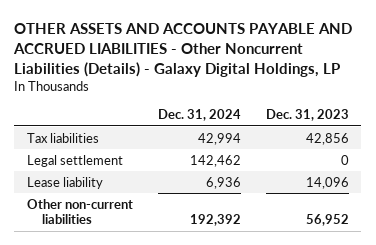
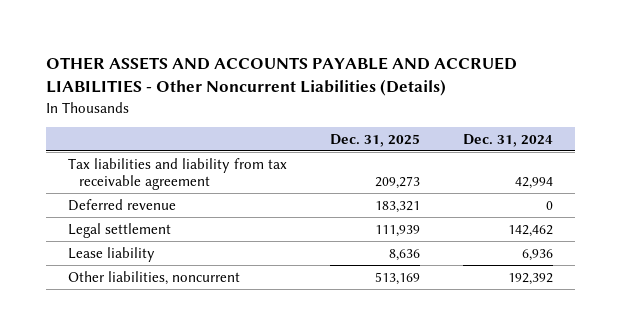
- OTHER ASSETS AND ACCOUNTS PAYABLE AND ACCRUED LIABILITIES - Other Noncurrent Liabilities (Details) - Galaxy Digital Holdings, LP
+ OTHER ASSETS AND ACCOUNTS PAYABLE AND ACCRUED LIABILITIES - Other Noncurrent Liabilities (Details)
- | Dec. 31, 2024 | Dec. 31, 2023
+ | Dec. 31, 2025 | Dec. 31, 2024
- Tax liabilities | 42,994 | 42,856
+ Tax liabilities and liability from tax receivable agreement | 209,273 | 42,994
+ Deferred revenue | 183,321 | 0
- Other non-current liabilities | 192,392 | 56,952
+ Other liabilities, noncurrent | 513,169 | 192,392

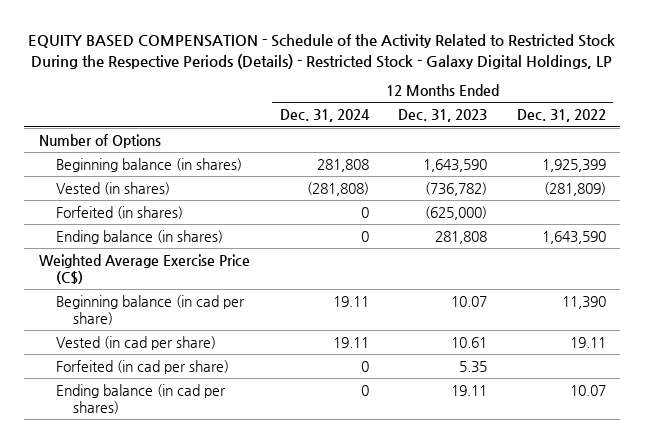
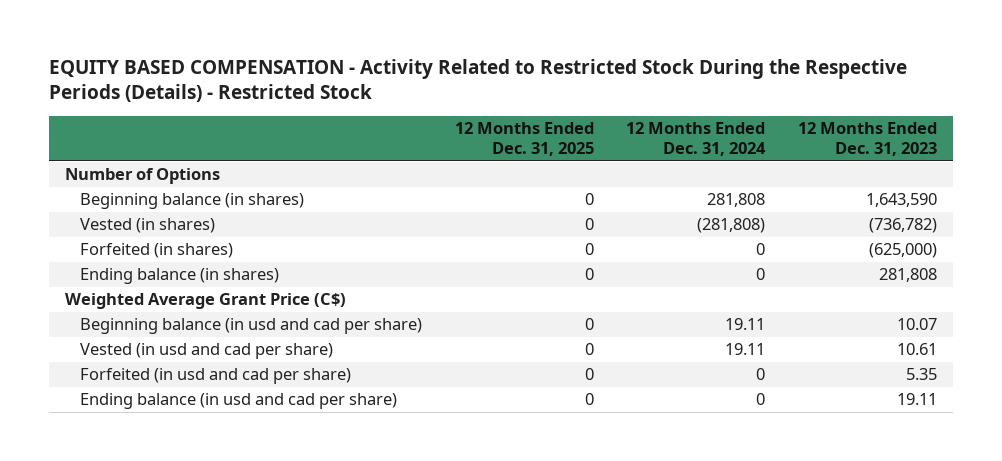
- EQUITY BASED COMPENSATION - Schedule of the Activity Related to Restricted Stock During the Respective Periods (Details) - Restricted Stock - Galaxy Digital Holdings, LP
+ EQUITY BASED COMPENSATION - Activity Related to Restricted Stock During the Respective Periods (Details) - Restricted Stock
- | 12 Months Ended Dec. 31, 2024 | 12 Months Ended Dec. 31, 2023 | 12 Months Ended Dec. 31, 2022
+ | 12 Months Ended Dec. 31, 2025 | 12 Months Ended Dec. 31, 2024 | 12 Months Ended Dec. 31, 2023
- Weighted Average Exercise Price (C$)
- Beginning balance (in cad per share) | 19.11 | 10.07 | 11,390
- Vested (in cad per share) | 19.11 | 10.61 | 19.11
- Forfeited (in cad per share) | 0 | 5.35 |
- Ending balance (in cad per shares) | 0 | 19.11 | 10.07
+ Weighted Average Grant Price (C$)
+ Beginning balance (in usd and cad per share) | 0 | 19.11 | 10.07
+ Vested (in usd and cad per share) | 0 | 19.11 | 10.61
+ Forfeited (in usd and cad per share) | 0 | 0 | 5.35
+ Ending balance (in usd and cad per share) | 0 | 0 | 19.11

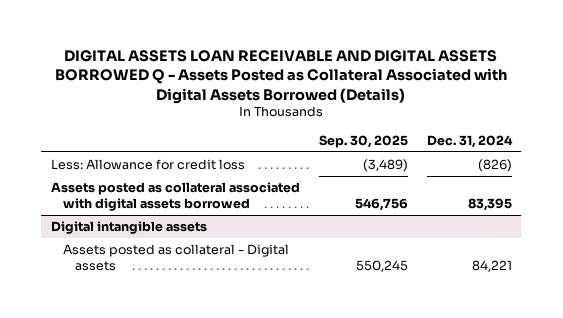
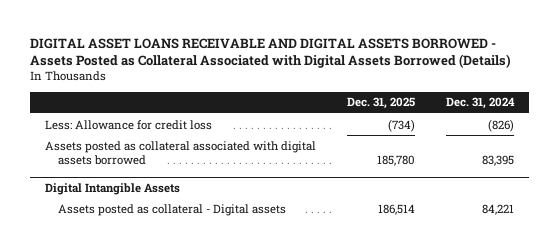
- DIGITAL ASSETS LOAN RECEIVABLE AND DIGITAL ASSETS BORROWED Q - Assets Posted as Collateral Associated with Digital Assets Borrowed (Details)
+ DIGITAL ASSET LOANS RECEIVABLE AND DIGITAL ASSETS BORROWED - Assets Posted as Collateral Associated with Digital Assets Borrowed (Details)
- | Sep. 30, 2025 | Dec. 31, 2024
+ | Dec. 31, 2025 | Dec. 31, 2024
- Digital intangible assets
+ Digital Intangible Assets

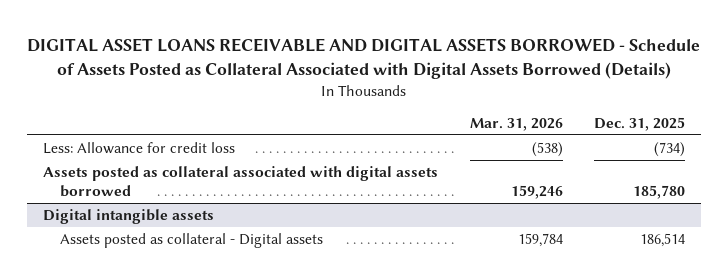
- DIGITAL ASSET LOANS RECEIVABLE AND DIGITAL ASSETS BORROWED - Assets Posted as Collateral Associated with Digital Assets Borrowed (Details)
+ DIGITAL ASSET LOANS RECEIVABLE AND DIGITAL ASSETS BORROWED - Schedule of Assets Posted as Collateral Associated with Digital Assets Borrowed (Details)
- | Dec. 31, 2025 | Dec. 31, 2024
+ | Mar. 31, 2026 | Dec. 31, 2025
- Digital Intangible Assets
+ Digital intangible assets

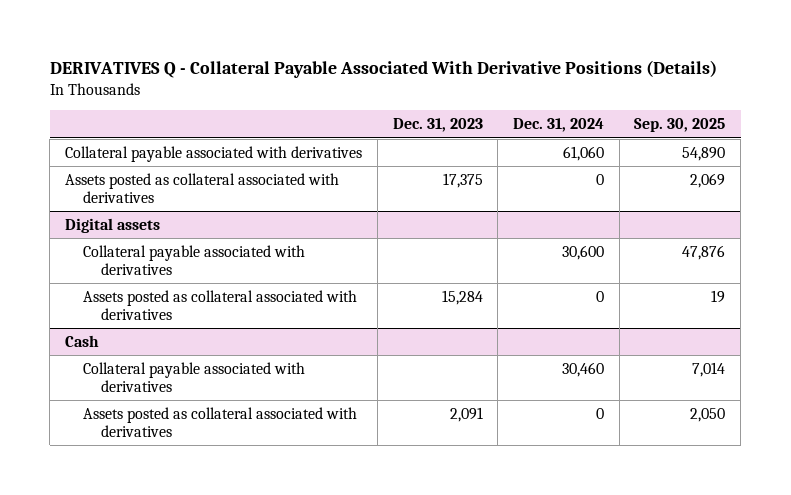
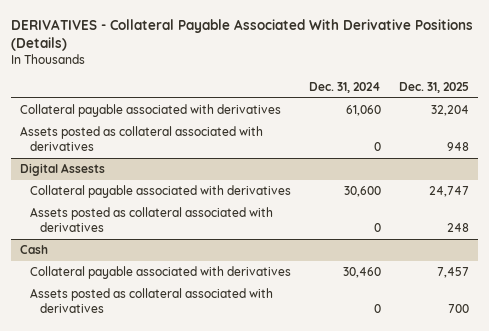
- DERIVATIVES Q - Collateral Payable Associated With Derivative Positions (Details)
+ DERIVATIVES - Collateral Payable Associated With Derivative Positions (Details)
- | Dec. 31, 2023 | Dec. 31, 2024 | Sep. 30, 2025
+ | Dec. 31, 2024 | Dec. 31, 2025
- Digital assets
+ Digital Assests

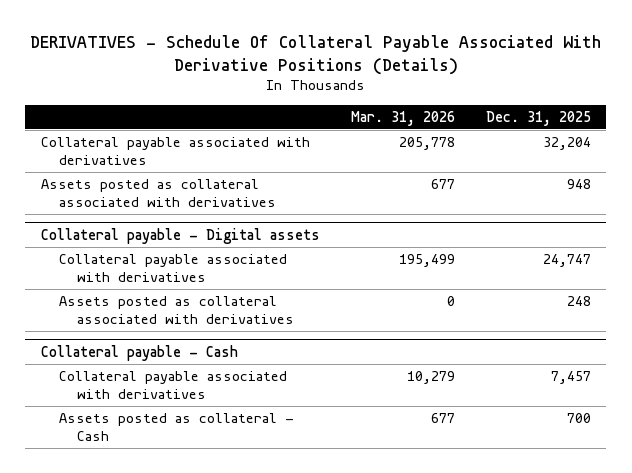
- DERIVATIVES - Collateral Payable Associated With Derivative Positions (Details)
+ DERIVATIVES - Schedule Of Collateral Payable Associated With Derivative Positions (Details)
- | Dec. 31, 2024 | Dec. 31, 2025
+ | Mar. 31, 2026 | Dec. 31, 2025
- Digital Assests
+ Collateral payable - Digital assets
- Cash
+ Collateral payable - Cash
- Assets posted as collateral associated with derivatives | 0 | 700
+ Assets posted as collateral - Cash | 677 | 700

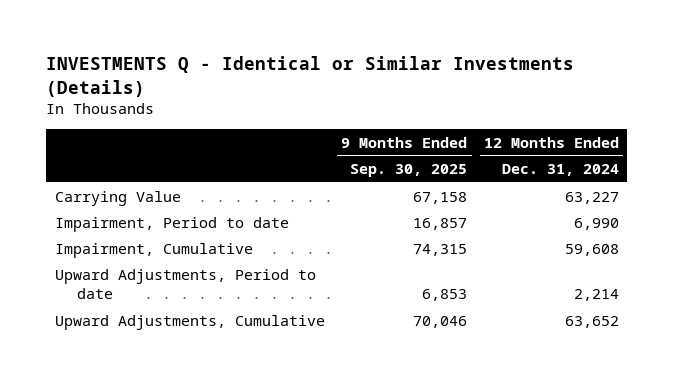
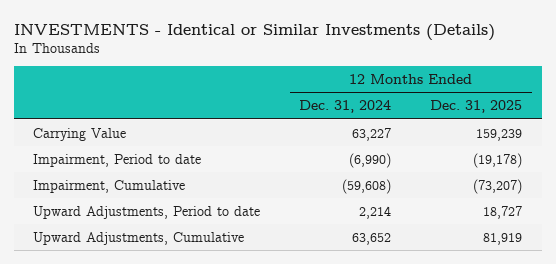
- INVESTMENTS Q - Identical or Similar Investments (Details)
+ INVESTMENTS - Identical or Similar Investments (Details)
- | 9 Months Ended Sep. 30, 2025 | 12 Months Ended Dec. 31, 2024
+ | 12 Months Ended Dec. 31, 2024 | 12 Months Ended Dec. 31, 2025
- Impairment, Period to date | 16,857 | 6,990
- Impairment, Cumulative | 74,315 | 59,608
+ Impairment, Period to date | (6,990) | (19,178)
+ Impairment, Cumulative | (59,608) | (73,207)

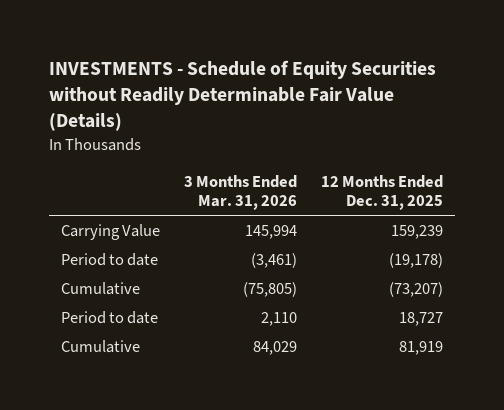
- INVESTMENTS - Identical or Similar Investments (Details)
+ INVESTMENTS - Schedule of Equity Securities without Readily Determinable Fair Value (Details)
- | 12 Months Ended Dec. 31, 2024 | 12 Months Ended Dec. 31, 2025
+ | 3 Months Ended Mar. 31, 2026 | 12 Months Ended Dec. 31, 2025
- Impairment, Period to date | (6,990) | (19,178)
- Impairment, Cumulative | (59,608) | (73,207)
- Upward Adjustments, Period to date | 2,214 | 18,727
- Upward Adjustments, Cumulative | 63,652 | 81,919
+ Period to date | (3,461) | (19,178)
+ Cumulative | (75,805) | (73,207)
+ Period to date | 2,110 | 18,727
+ Cumulative | 84,029 | 81,919

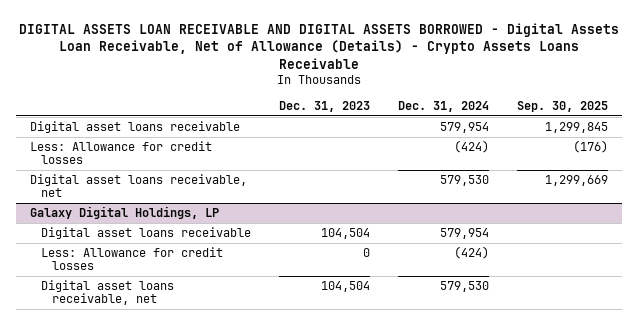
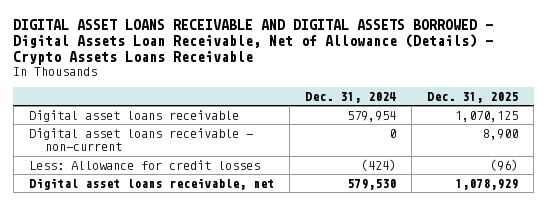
- DIGITAL ASSETS LOAN RECEIVABLE AND DIGITAL ASSETS BORROWED - Digital Assets Loan Receivable, Net of Allowance (Details) - Crypto Assets Loans Receivable
+ DIGITAL ASSET LOANS RECEIVABLE AND DIGITAL ASSETS BORROWED - Digital Assets Loan Receivable, Net of Allowance (Details) - Crypto Assets Loans Receivable
- | Dec. 31, 2023 | Dec. 31, 2024 | Sep. 30, 2025
+ | Dec. 31, 2024 | Dec. 31, 2025
- Less: Allowance for credit losses | | (424) | (176)
- Digital asset loans receivable, net | | 579,530 | 1,299,669
- Galaxy Digital Holdings, LP
- Digital asset loans receivable | 104,504 | 579,954 |
+ Digital asset loans receivable - non-current | 0 | 8,900

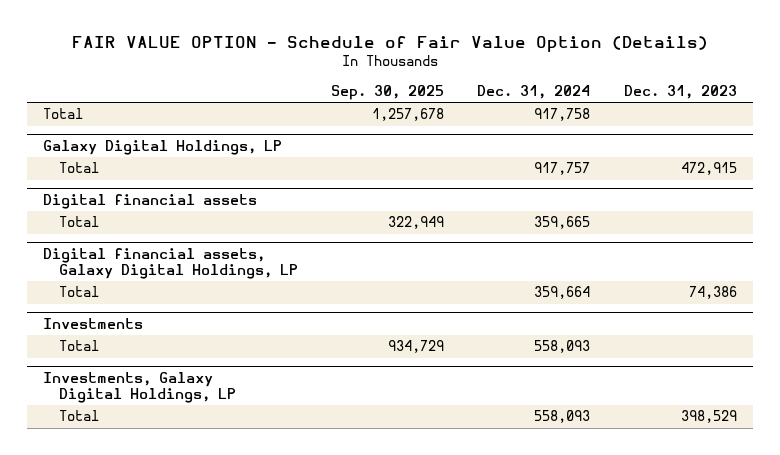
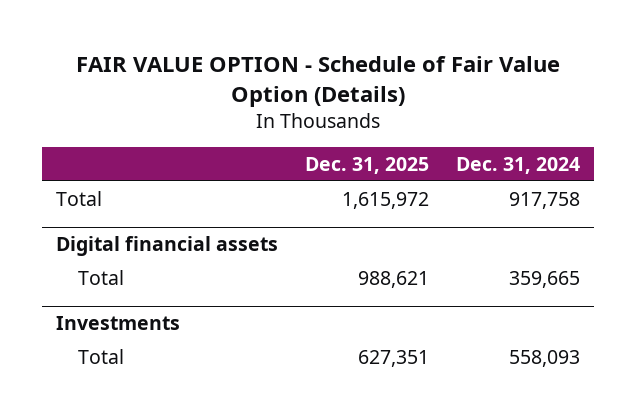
- | Sep. 30, 2025 | Dec. 31, 2024 | Dec. 31, 2023
+ | Dec. 31, 2025 | Dec. 31, 2024
- Galaxy Digital Holdings, LP
- Total | | 917,757 | 472,915
- Digital financial assets, Galaxy Digital Holdings, LP
- Total | | 359,664 | 74,386
- Investments, Galaxy Digital Holdings, LP
- Total | | 558,093 | 398,529

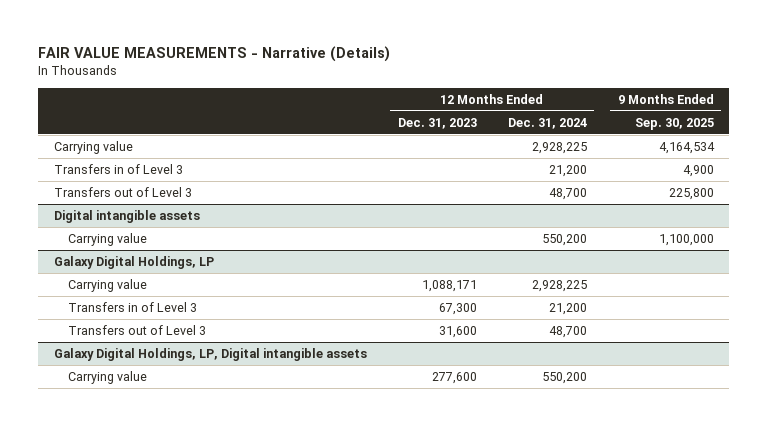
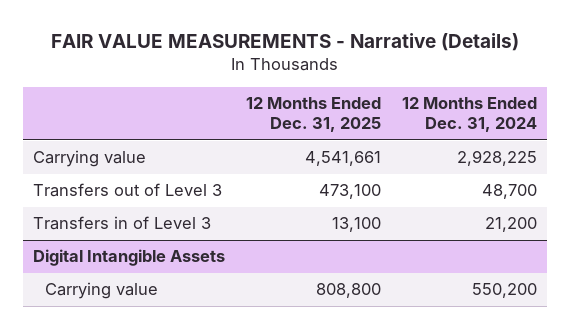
- | 12 Months Ended Dec. 31, 2023 | 12 Months Ended Dec. 31, 2024 | 9 Months Ended Sep. 30, 2025
+ | 12 Months Ended Dec. 31, 2025 | 12 Months Ended Dec. 31, 2024
- Transfers in of Level 3 | | 21,200 | 4,900
- Digital intangible assets
- Carrying value | | 550,200 | 1,100,000
- Galaxy Digital Holdings, LP
- Carrying value | 1,088,171 | 2,928,225 |
- Transfers out of Level 3 | 31,600 | 48,700 |
- Galaxy Digital Holdings, LP, Digital intangible assets
+ Digital Intangible Assets

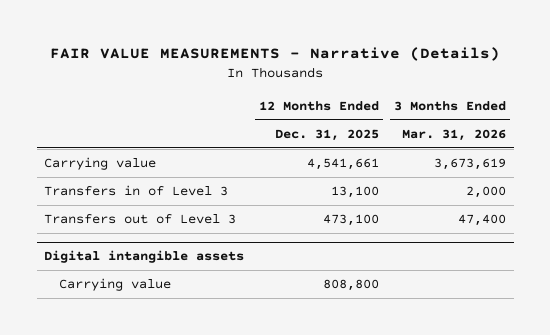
- | 12 Months Ended Dec. 31, 2025 | 12 Months Ended Dec. 31, 2024
+ | 12 Months Ended Dec. 31, 2025 | 3 Months Ended Mar. 31, 2026
- Digital Intangible Assets
moved down: Transfers out of Level 3 | 473,100 | 47,400
+ Digital intangible assets

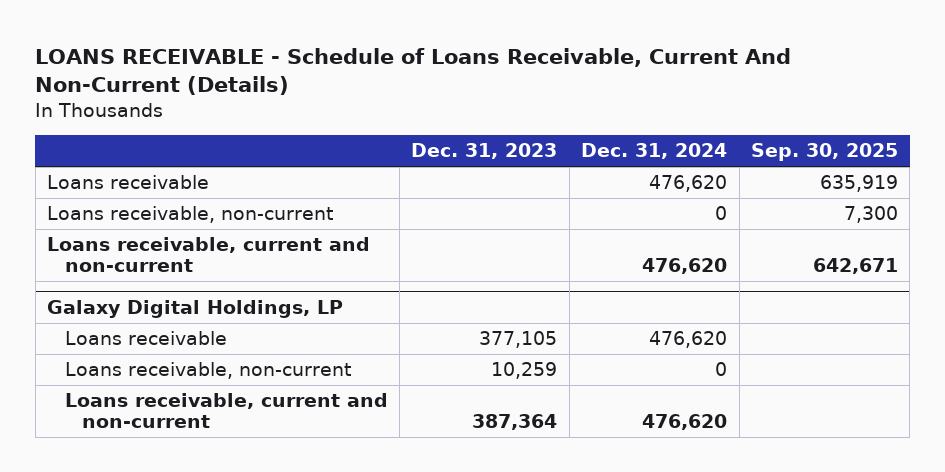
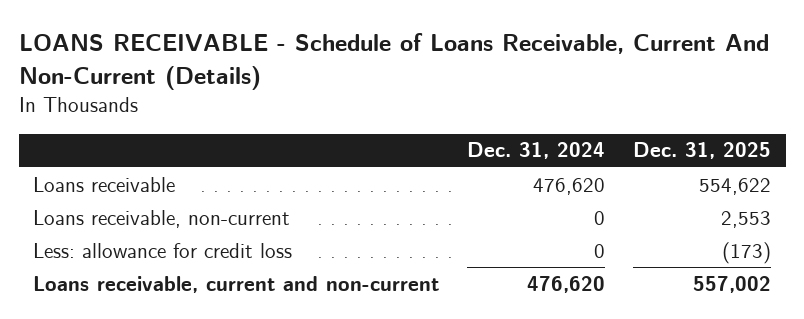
- | Dec. 31, 2023 | Dec. 31, 2024 | Sep. 30, 2025
+ | Dec. 31, 2024 | Dec. 31, 2025
- Loans receivable, current and non-current | | 476,620 | 642,671
- Galaxy Digital Holdings, LP
- Loans receivable | 377,105 | 476,620 |
- Loans receivable, non-current | 10,259 | 0 |
+ Less: allowance for credit loss | 0 | (173)

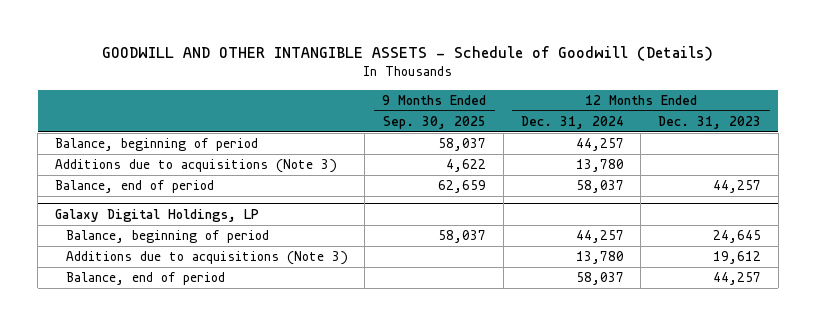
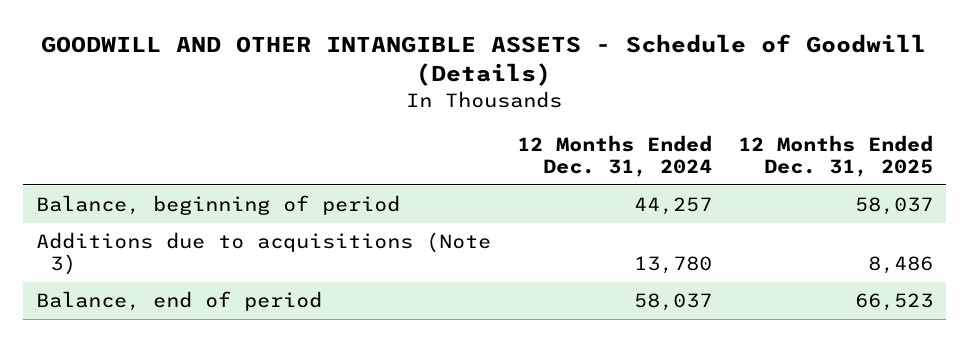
- | 9 Months Ended Sep. 30, 2025 | 12 Months Ended Dec. 31, 2024 | 12 Months Ended Dec. 31, 2023
+ | 12 Months Ended Dec. 31, 2024 | 12 Months Ended Dec. 31, 2025
- Galaxy Digital Holdings, LP
- Balance, beginning of period | 58,037 | 44,257 | 24,645
- Additions due to acquisitions (Note 3) | | 13,780 | 19,612
- Balance, end of period | | 58,037 | 44,257

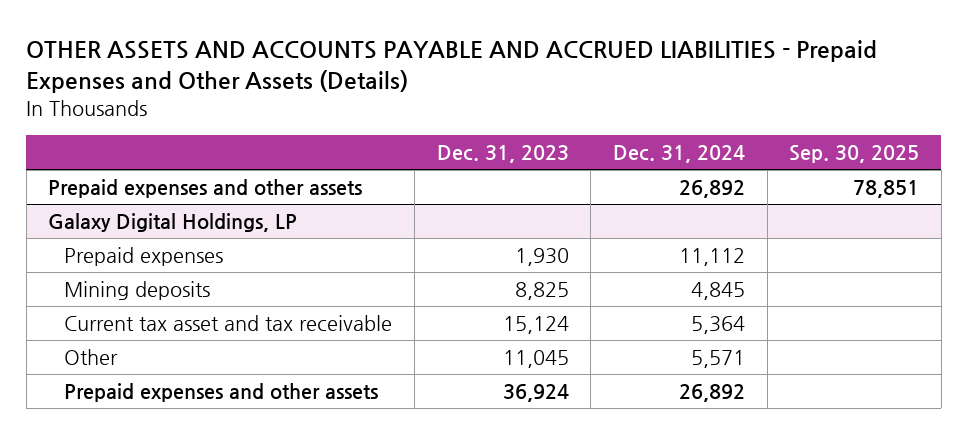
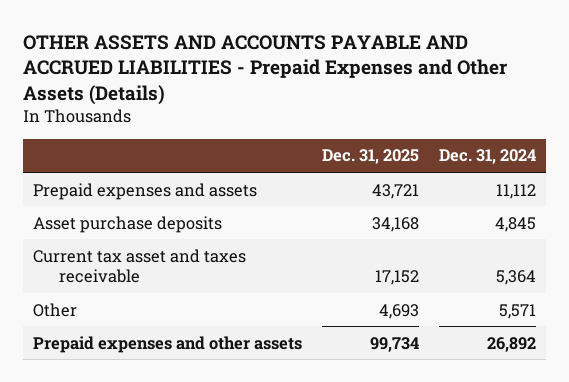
- | Dec. 31, 2023 | Dec. 31, 2024 | Sep. 30, 2025
+ | Dec. 31, 2025 | Dec. 31, 2024
- Prepaid expenses and other assets | | 26,892 | 78,851
- Galaxy Digital Holdings, LP
- Prepaid expenses | 1,930 | 11,112 |
- Mining deposits | 8,825 | 4,845 |
- Current tax asset and tax receivable | 15,124 | 5,364 |
+ Prepaid expenses and assets | 43,721 | 11,112
+ Asset purchase deposits | 34,168 | 4,845
+ Current tax asset and taxes receivable | 17,152 | 5,364

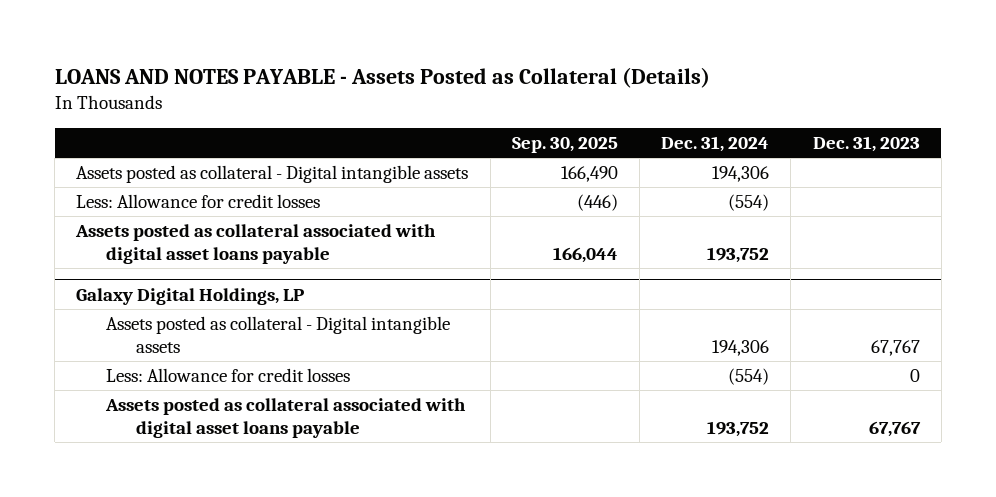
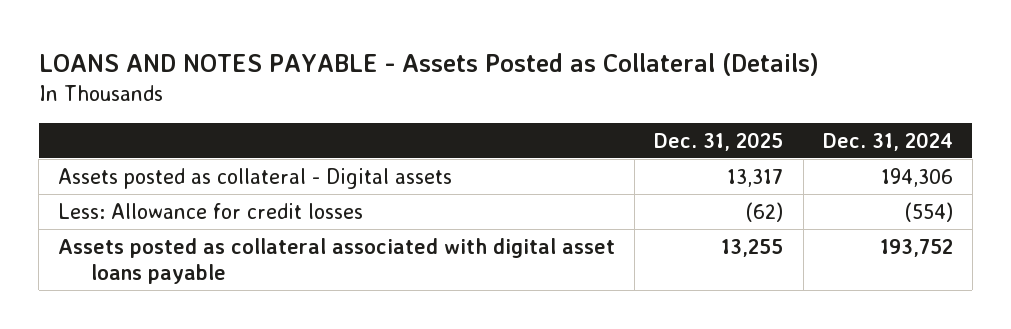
- | Sep. 30, 2025 | Dec. 31, 2024 | Dec. 31, 2023
+ | Dec. 31, 2025 | Dec. 31, 2024
- Assets posted as collateral - Digital intangible assets | 166,490 | 194,306 |
- Less: Allowance for credit losses | (446) | (554) |
- Assets posted as collateral associated with digital asset loans payable | 166,044 | 193,752 |
- Galaxy Digital Holdings, LP
- Assets posted as collateral - Digital intangible assets | | 194,306 | 67,767
+ Assets posted as collateral - Digital assets | 13,317 | 194,306

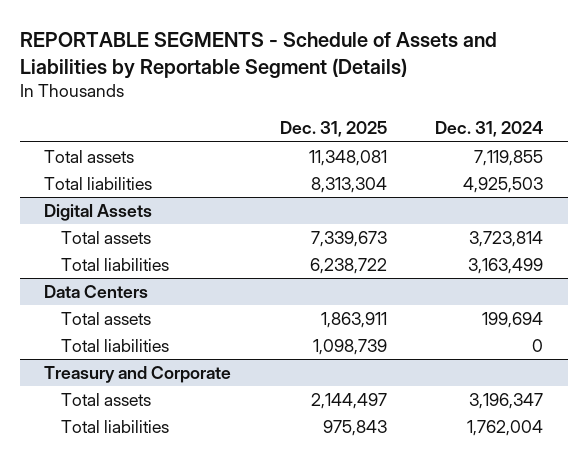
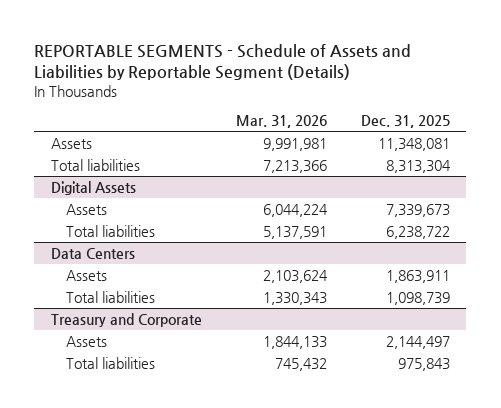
- | Dec. 31, 2025 | Dec. 31, 2024
+ | Mar. 31, 2026 | Dec. 31, 2025
- Total assets | 11,348,081 | 7,119,855
+ Assets | 9,991,981 | 11,348,081
@ Digital Assets
- Total assets | 7,339,673 | 3,723,814
+ Assets | 6,044,224 | 7,339,673
@ Data Centers
- Total assets | 1,863,911 | 199,694
+ Assets | 2,103,624 | 1,863,911
@ Treasury and Corporate
- Total assets | 2,144,497 | 3,196,347
+ Assets | 1,844,133 | 2,144,497

